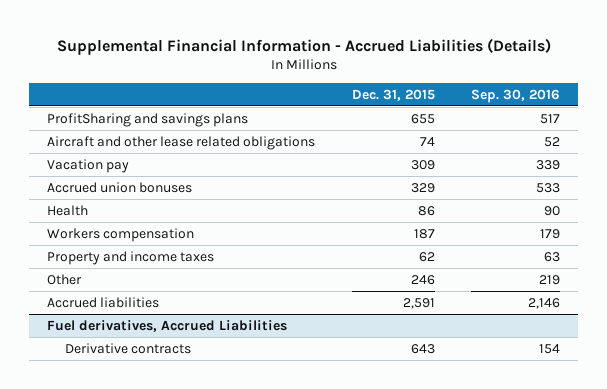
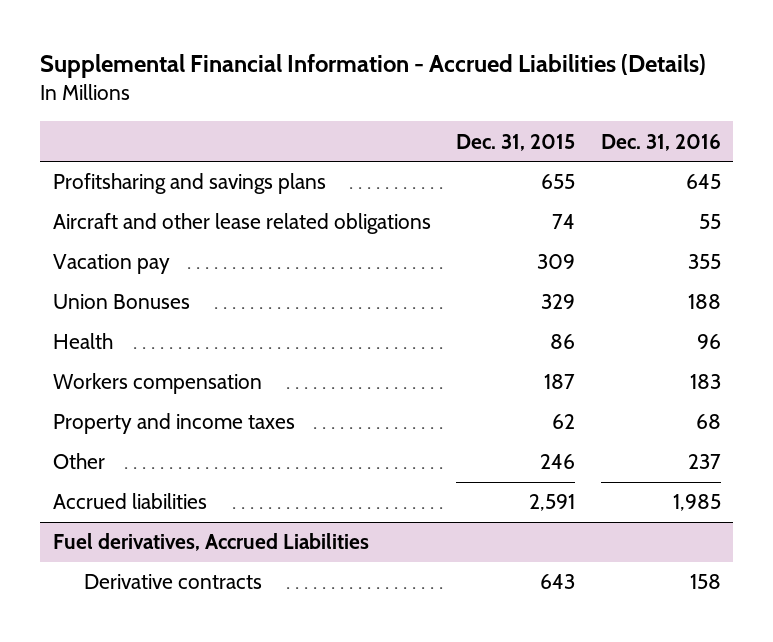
- | Dec. 31, 2015 | Sep. 30, 2016
+ | Dec. 31, 2015 | Dec. 31, 2016
- ProfitSharing and savings plans | 655 | 517
+ Profitsharing and savings plans | 655 | 645
- Accrued union bonuses | 329 | 533
+ Union Bonuses | 329 | 188

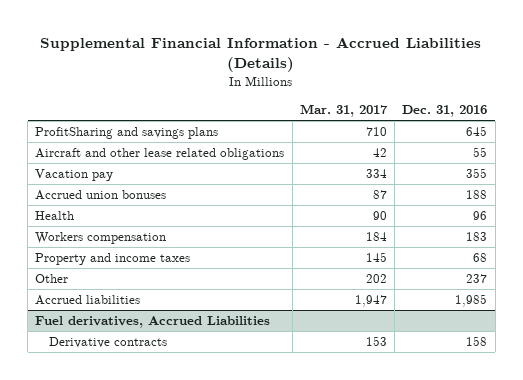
- | Dec. 31, 2015 | Dec. 31, 2016
+ | Mar. 31, 2017 | Dec. 31, 2016
- Profitsharing and savings plans | 655 | 645
+ ProfitSharing and savings plans | 710 | 645
- Union Bonuses | 329 | 188
+ Accrued union bonuses | 87 | 188

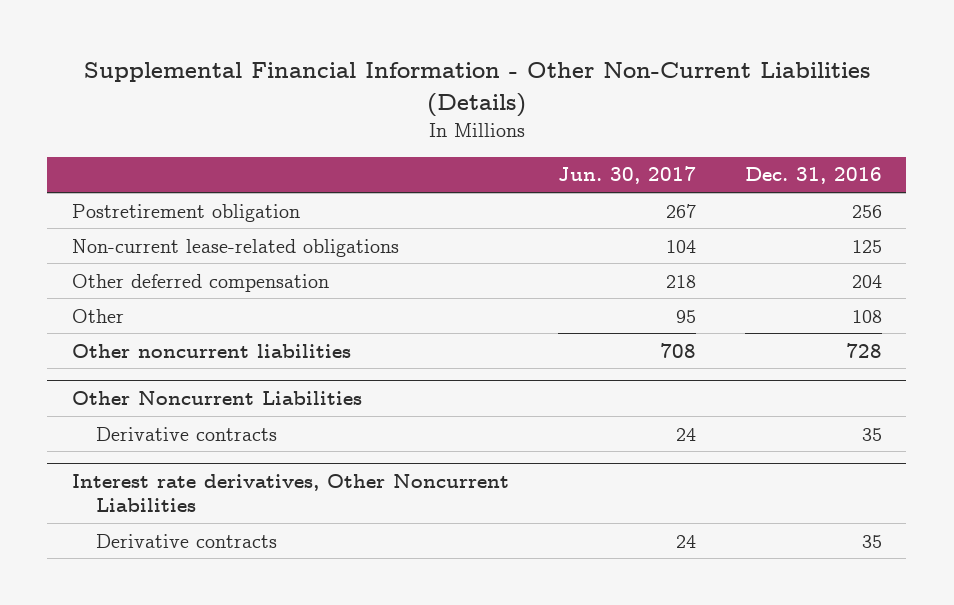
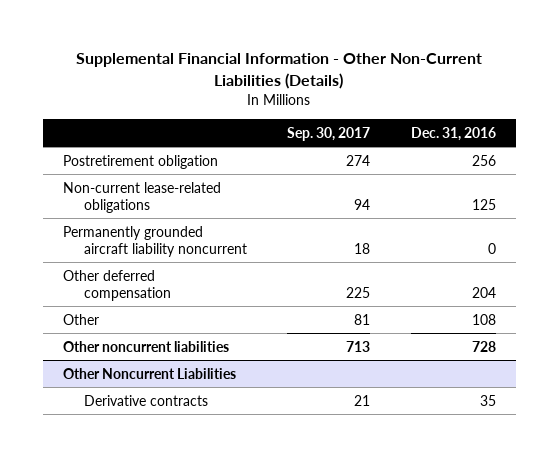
- | Jun. 30, 2017 | Dec. 31, 2016
+ | Sep. 30, 2017 | Dec. 31, 2016
+ Permanently grounded aircraft liability noncurrent | 18 | 0
- Interest rate derivatives, Other Noncurrent Liabilities
- Derivative contracts | 24 | 35

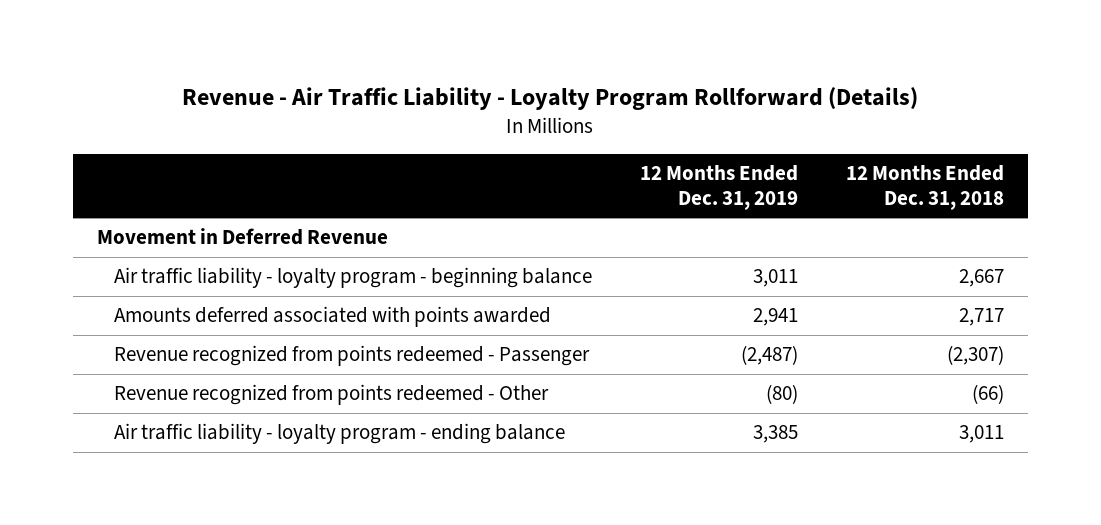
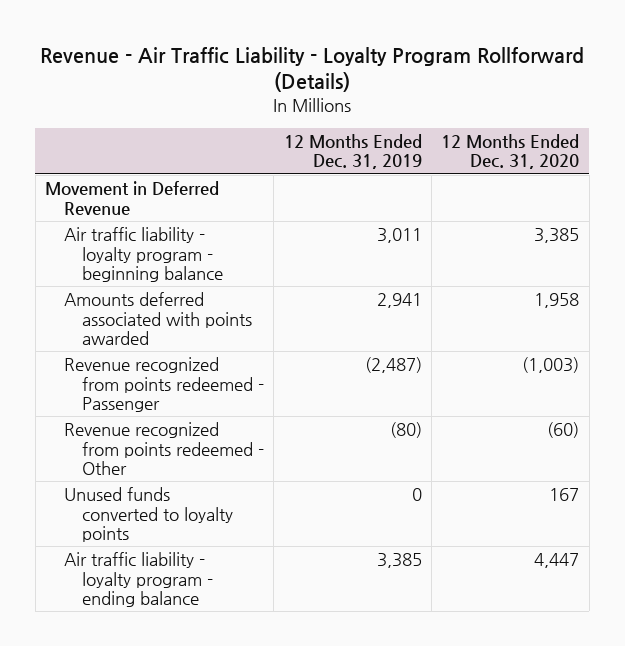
- | 12 Months Ended Dec. 31, 2019 | 12 Months Ended Dec. 31, 2018
+ | 12 Months Ended Dec. 31, 2019 | 12 Months Ended Dec. 31, 2020
+ Unused funds converted to loyalty points | 0 | 167

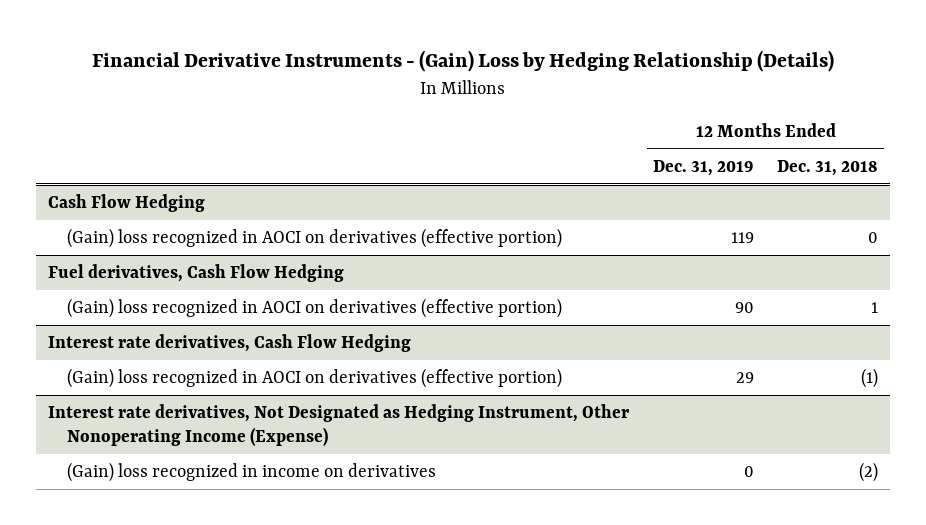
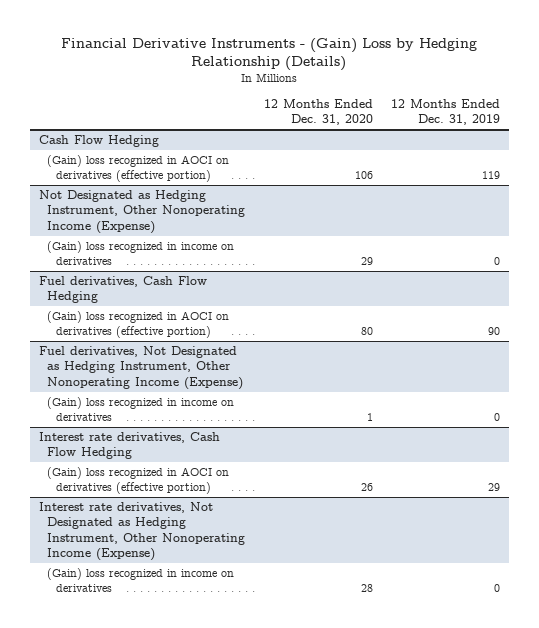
- | 12 Months Ended Dec. 31, 2019 | 12 Months Ended Dec. 31, 2018
+ | 12 Months Ended Dec. 31, 2020 | 12 Months Ended Dec. 31, 2019
+ Not Designated as Hedging Instrument, Other Nonoperating Income (Expense)
+ (Gain) loss recognized in income on derivatives | 29 | 0
+ Fuel derivatives, Not Designated as Hedging Instrument, Other Nonoperating Income (Expense)
+ (Gain) loss recognized in income on derivatives | 1 | 0

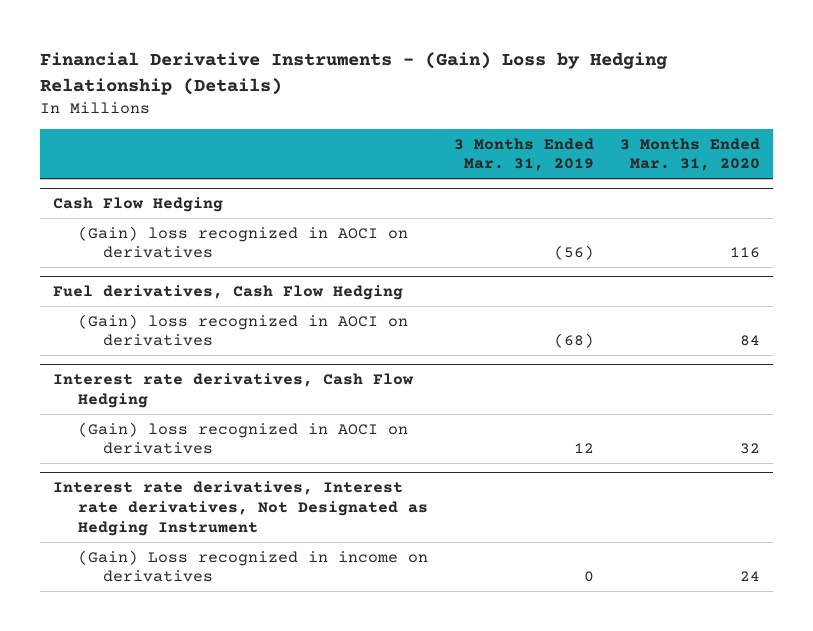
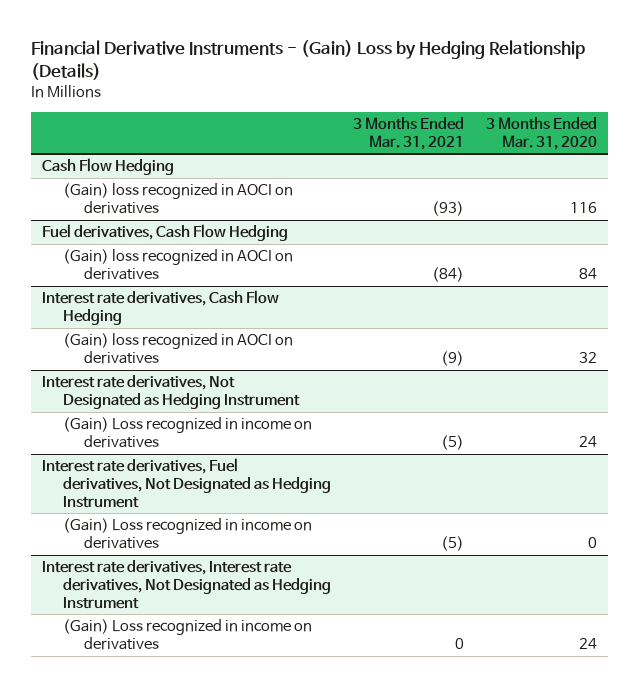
- | 3 Months Ended Mar. 31, 2019 | 3 Months Ended Mar. 31, 2020
+ | 3 Months Ended Mar. 31, 2021 | 3 Months Ended Mar. 31, 2020
+ Interest rate derivatives, Not Designated as Hedging Instrument
+ (Gain) Loss recognized in income on derivatives | (5) | 24
+ Interest rate derivatives, Fuel derivatives, Not Designated as Hedging Instrument
+ (Gain) Loss recognized in income on derivatives | (5) | 0

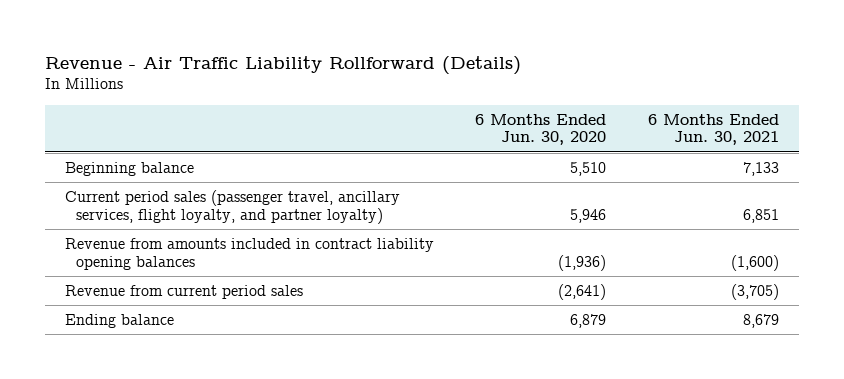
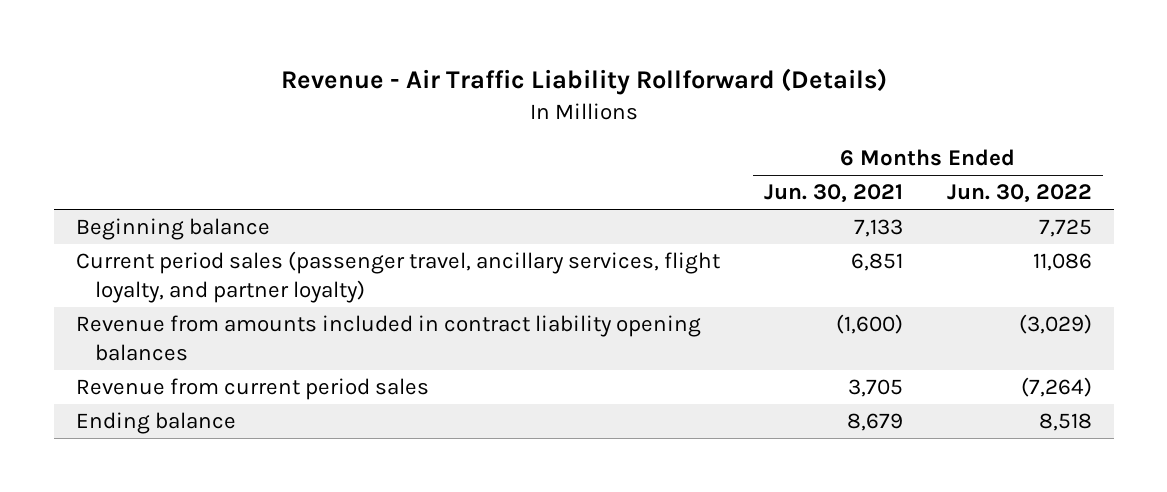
- | 6 Months Ended Jun. 30, 2020 | 6 Months Ended Jun. 30, 2021
+ | 6 Months Ended Jun. 30, 2021 | 6 Months Ended Jun. 30, 2022
- Revenue from current period sales | (2,641) | (3,705)
+ Revenue from current period sales | 3,705 | (7,264)

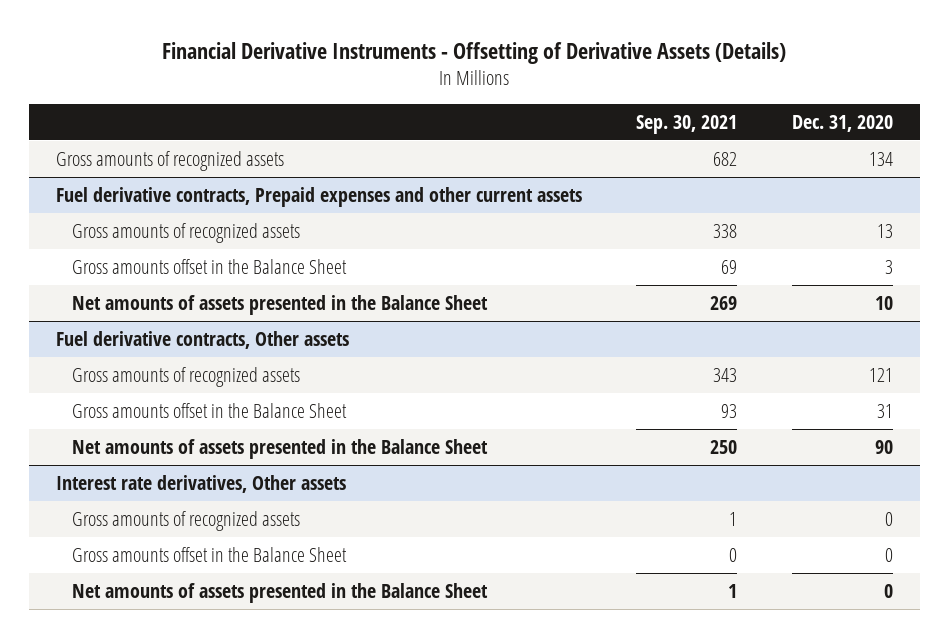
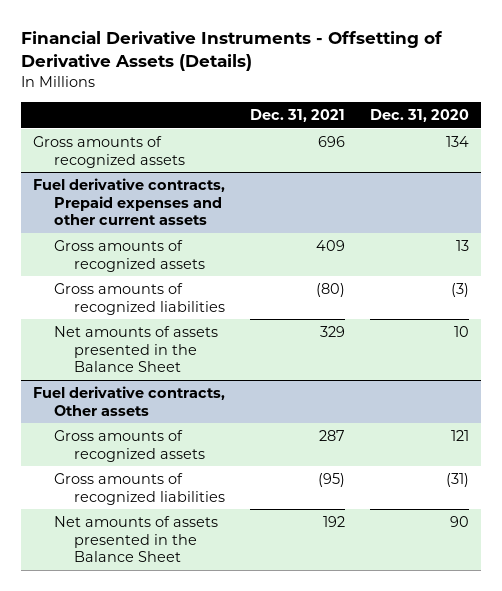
- | Sep. 30, 2021 | Dec. 31, 2020
+ | Dec. 31, 2021 | Dec. 31, 2020
@ Fuel derivative contracts, Prepaid expenses and other current assets
- Gross amounts offset in the Balance Sheet | 69 | 3
+ Gross amounts of recognized liabilities | (80) | (3)
@ Fuel derivative contracts, Other assets
- Gross amounts offset in the Balance Sheet | 93 | 31
+ Gross amounts of recognized liabilities | (95) | (31)
- Interest rate derivatives, Other assets
- Gross amounts of recognized assets | 1 | 0
- Gross amounts offset in the Balance Sheet | 0 | 0
- Net amounts of assets presented in the Balance Sheet | 1 | 0

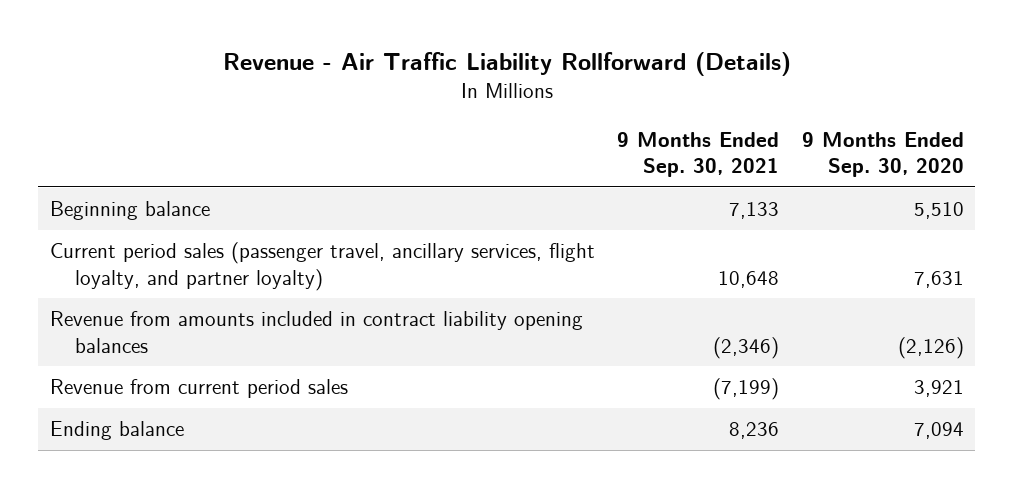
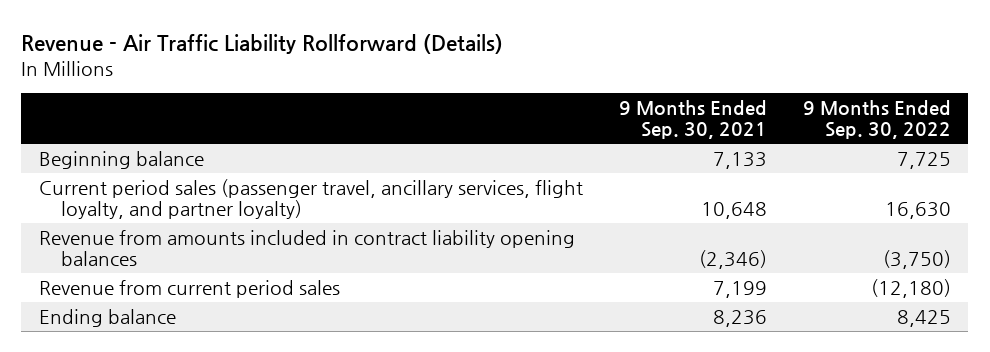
- | 9 Months Ended Sep. 30, 2021 | 9 Months Ended Sep. 30, 2020
+ | 9 Months Ended Sep. 30, 2021 | 9 Months Ended Sep. 30, 2022
- Revenue from current period sales | (7,199) | 3,921
+ Revenue from current period sales | 7,199 | (12,180)

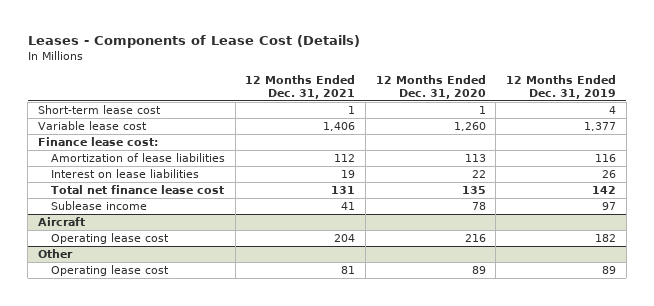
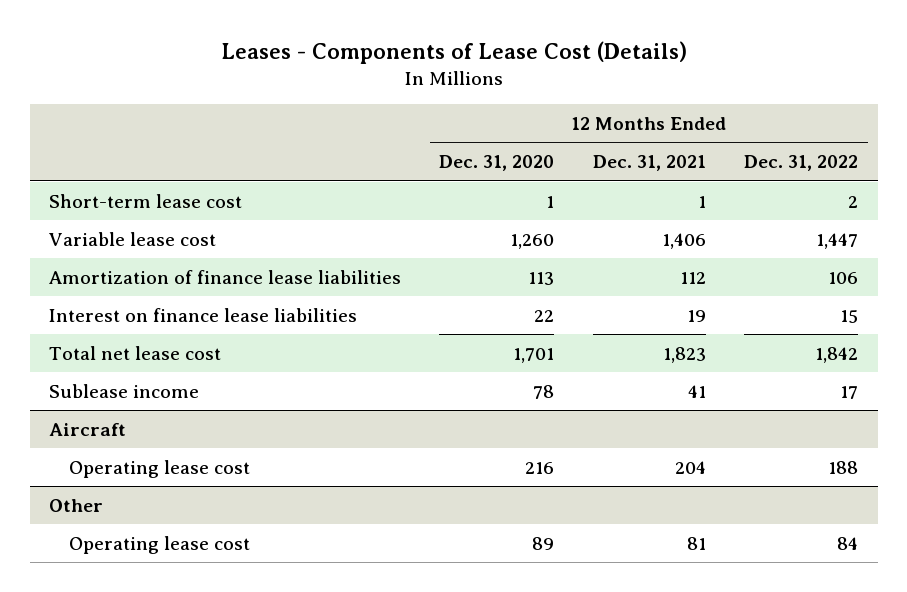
- | 12 Months Ended Dec. 31, 2021 | 12 Months Ended Dec. 31, 2020 | 12 Months Ended Dec. 31, 2019
+ | 12 Months Ended Dec. 31, 2020 | 12 Months Ended Dec. 31, 2021 | 12 Months Ended Dec. 31, 2022
- Finance lease cost:
- Amortization of lease liabilities | 112 | 113 | 116
- Interest on lease liabilities | 19 | 22 | 26
- Total net finance lease cost | 131 | 135 | 142
+ Amortization of finance lease liabilities | 113 | 112 | 106
+ Interest on finance lease liabilities | 22 | 19 | 15
+ Total net lease cost | 1,701 | 1,823 | 1,842

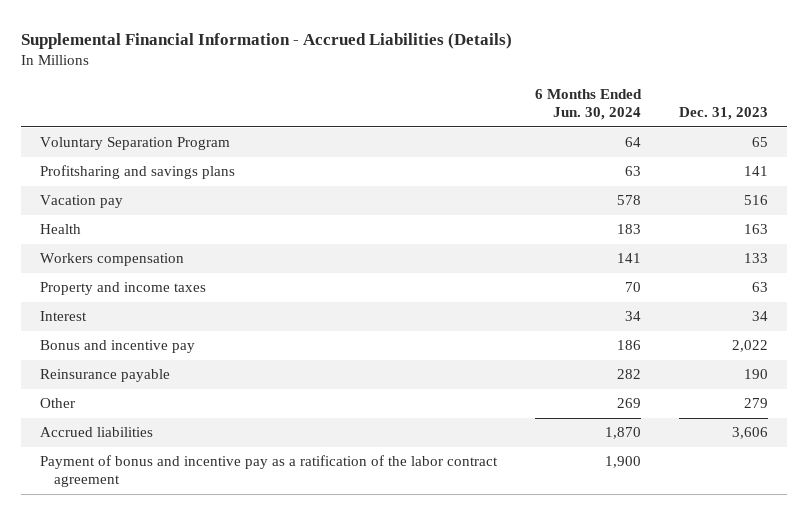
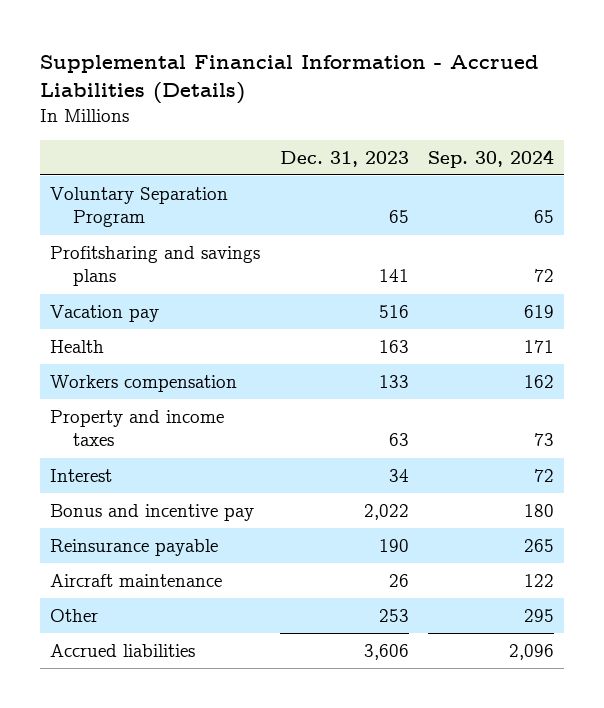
- | 6 Months Ended Jun. 30, 2024 | Dec. 31, 2023
+ | Dec. 31, 2023 | Sep. 30, 2024
- Other | 269 | 279
+ Aircraft maintenance | 26 | 122
+ Other | 253 | 295
- Payment of bonus and incentive pay as a ratification of the labor contract agreement | 1,900 |

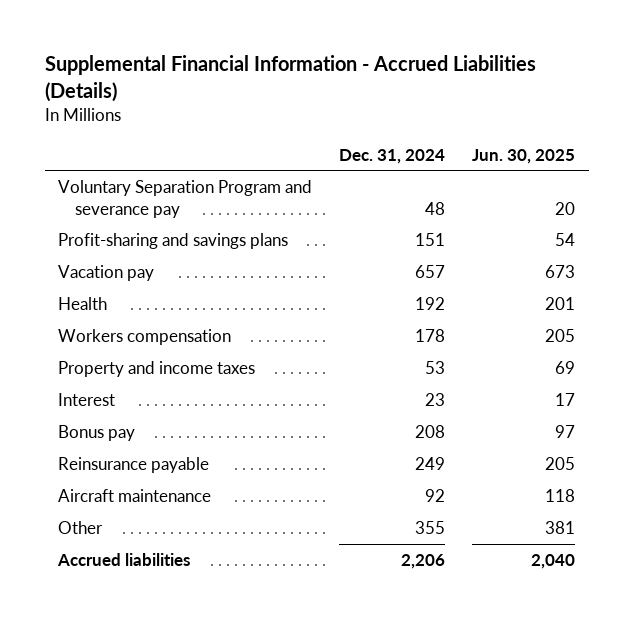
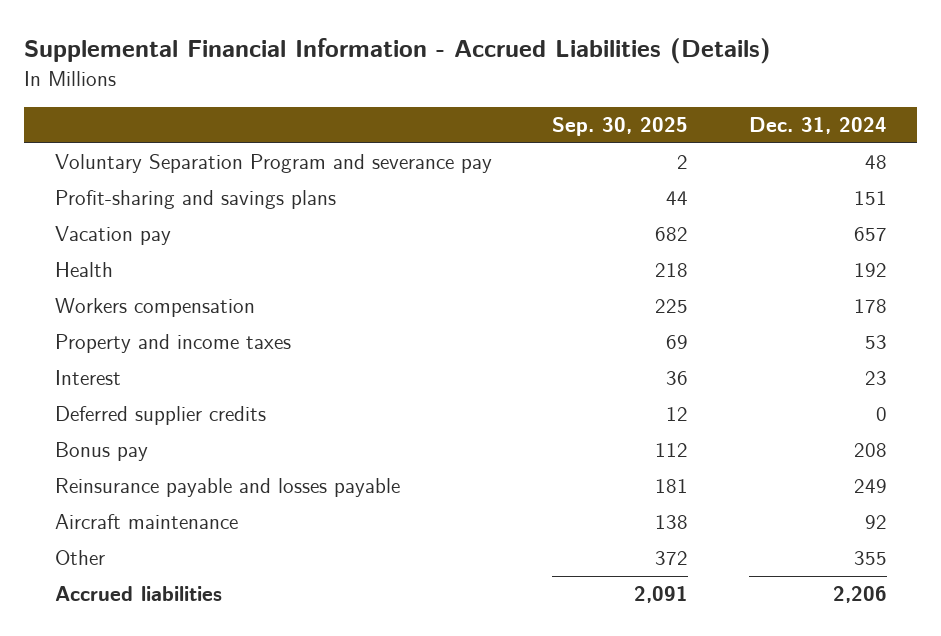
- | Dec. 31, 2024 | Jun. 30, 2025
+ | Sep. 30, 2025 | Dec. 31, 2024
+ Deferred supplier credits | 12 | 0
- Reinsurance payable | 249 | 205
+ Reinsurance payable and losses payable | 181 | 249

